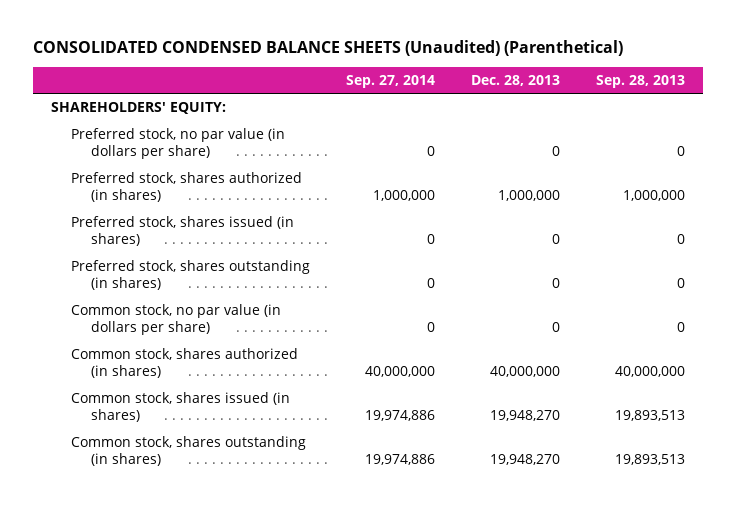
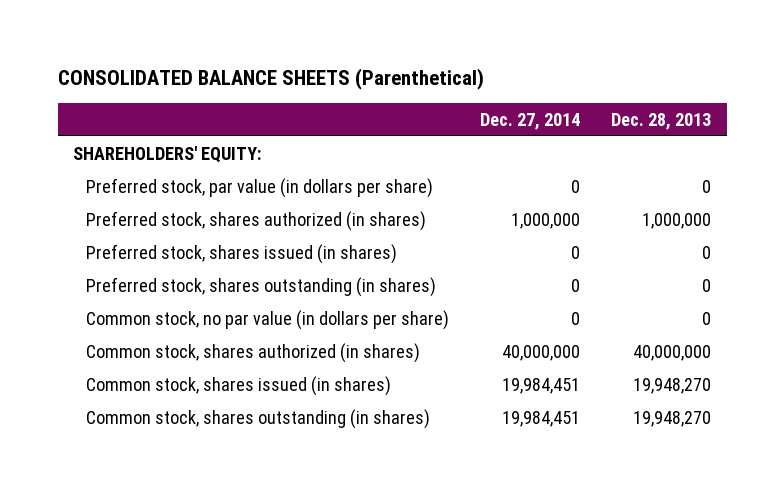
- CONSOLIDATED CONDENSED BALANCE SHEETS (Unaudited) (Parenthetical)
+ CONSOLIDATED BALANCE SHEETS (Parenthetical)
- | Sep. 27, 2014 | Dec. 28, 2013 | Sep. 28, 2013
+ | Dec. 27, 2014 | Dec. 28, 2013
- Preferred stock, no par value (in dollars per share) | 0 | 0 | 0
+ Preferred stock, par value (in dollars per share) | 0 | 0

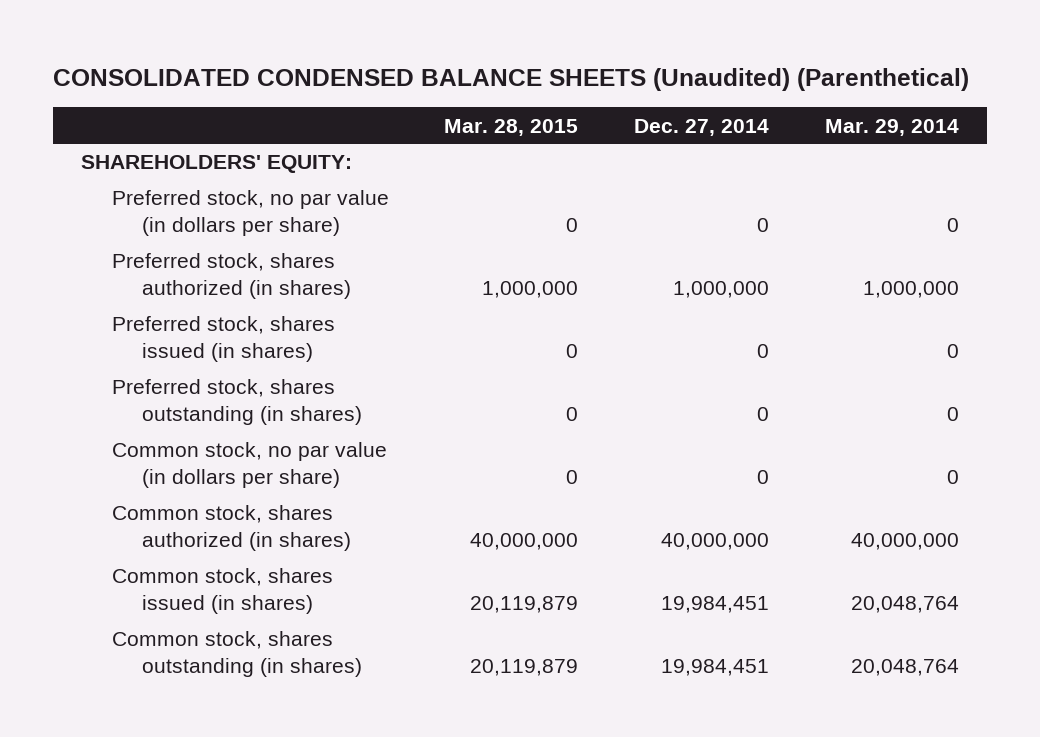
- CONSOLIDATED BALANCE SHEETS (Parenthetical)
+ CONSOLIDATED CONDENSED BALANCE SHEETS (Unaudited) (Parenthetical)
- | Dec. 27, 2014 | Dec. 28, 2013
+ | Mar. 28, 2015 | Dec. 27, 2014 | Mar. 29, 2014
- Preferred stock, par value (in dollars per share) | 0 | 0
+ Preferred stock, no par value (in dollars per share) | 0 | 0 | 0

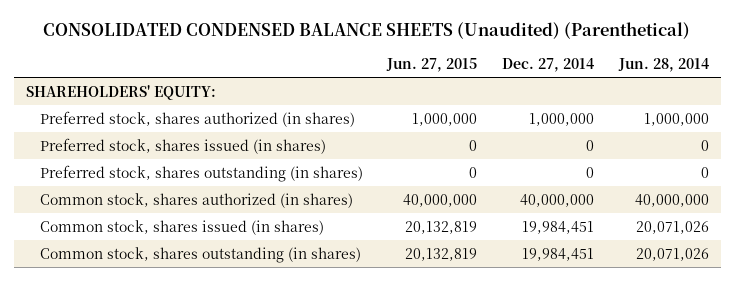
- | Mar. 28, 2015 | Dec. 27, 2014 | Mar. 29, 2014
+ | Jun. 27, 2015 | Dec. 27, 2014 | Jun. 28, 2014
- Preferred stock, no par value (in dollars per share) | 0 | 0 | 0
- Common stock, no par value (in dollars per share) | 0 | 0 | 0

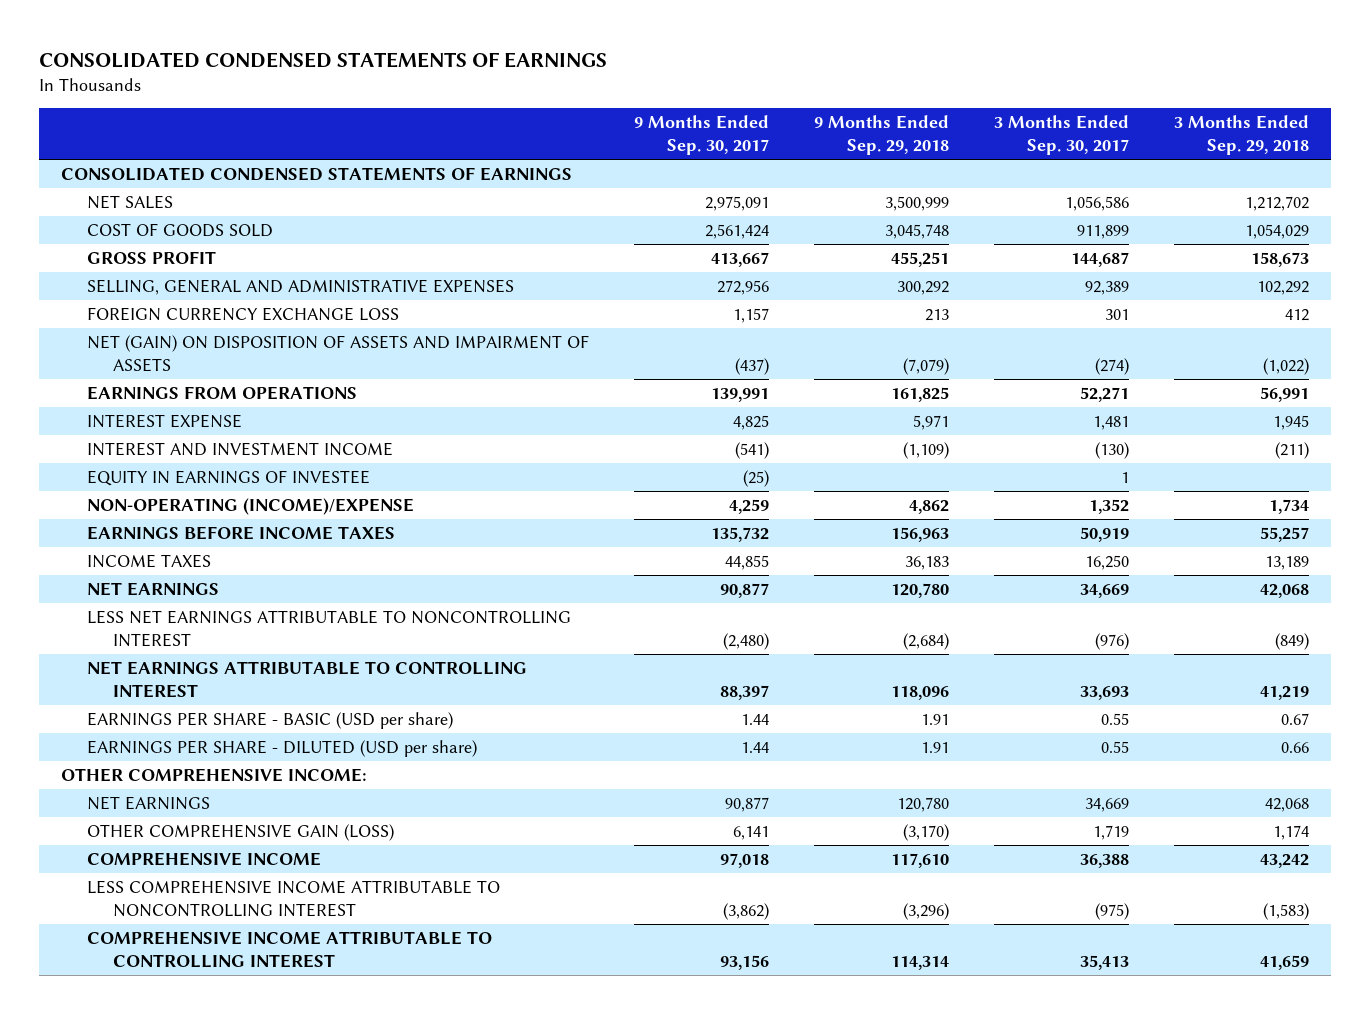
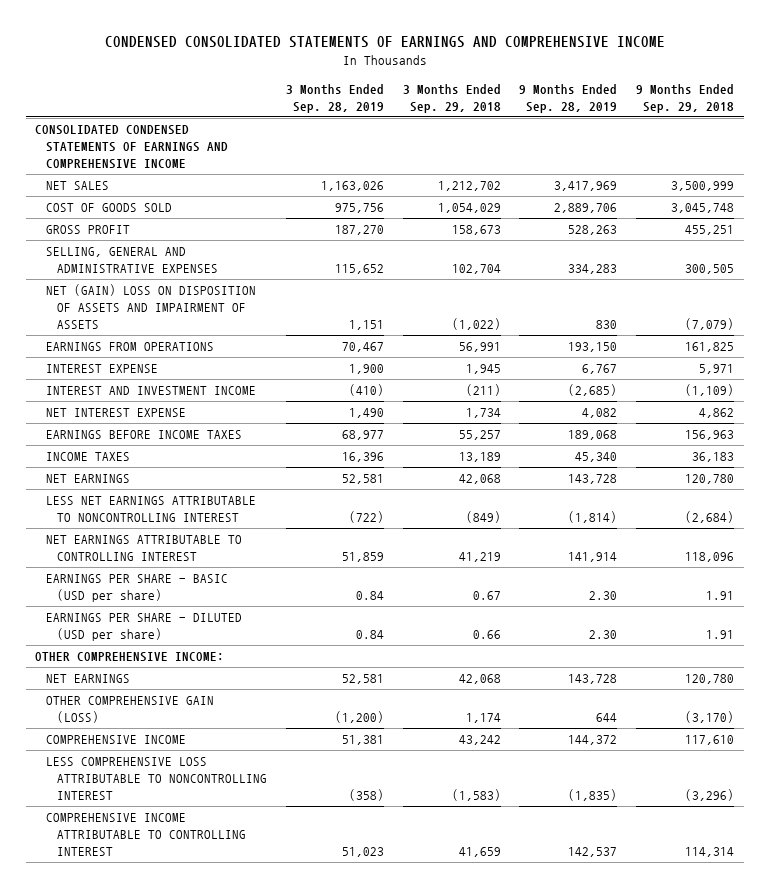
- CONSOLIDATED CONDENSED STATEMENTS OF EARNINGS
+ CONDENSED CONSOLIDATED STATEMENTS OF EARNINGS AND COMPREHENSIVE INCOME
- | 9 Months Ended Sep. 30, 2017 | 9 Months Ended Sep. 29, 2018 | 3 Months Ended Sep. 30, 2017 | 3 Months Ended Sep. 29, 2018
+ | 3 Months Ended Sep. 28, 2019 | 3 Months Ended Sep. 29, 2018 | 9 Months Ended Sep. 28, 2019 | 9 Months Ended Sep. 29, 2018
- CONSOLIDATED CONDENSED STATEMENTS OF EARNINGS
+ CONSOLIDATED CONDENSED STATEMENTS OF EARNINGS AND COMPREHENSIVE INCOME
- SELLING, GENERAL AND ADMINISTRATIVE EXPENSES | 272,956 | 300,292 | 92,389 | 102,292
- FOREIGN CURRENCY EXCHANGE LOSS | 1,157 | 213 | 301 | 412
- NET (GAIN) ON DISPOSITION OF ASSETS AND IMPAIRMENT OF ASSETS | (437) | (7,079) | (274) | (1,022)
+ SELLING, GENERAL AND ADMINISTRATIVE EXPENSES | 115,652 | 102,704 | 334,283 | 300,505
+ NET (GAIN) LOSS ON DISPOSITION OF ASSETS AND IMPAIRMENT OF ASSETS | 1,151 | (1,022) | 830 | (7,079)
- EQUITY IN EARNINGS OF INVESTEE | (25) | | 1 |
- NON-OPERATING (INCOME)/EXPENSE | 4,259 | 4,862 | 1,352 | 1,734
+ NET INTEREST EXPENSE | 1,490 | 1,734 | 4,082 | 4,862
- LESS COMPREHENSIVE INCOME ATTRIBUTABLE TO NONCONTROLLING INTEREST | (3,862) | (3,296) | (975) | (1,583)
+ LESS COMPREHENSIVE LOSS ATTRIBUTABLE TO NONCONTROLLING INTEREST | (358) | (1,583) | (1,835) | (3,296)

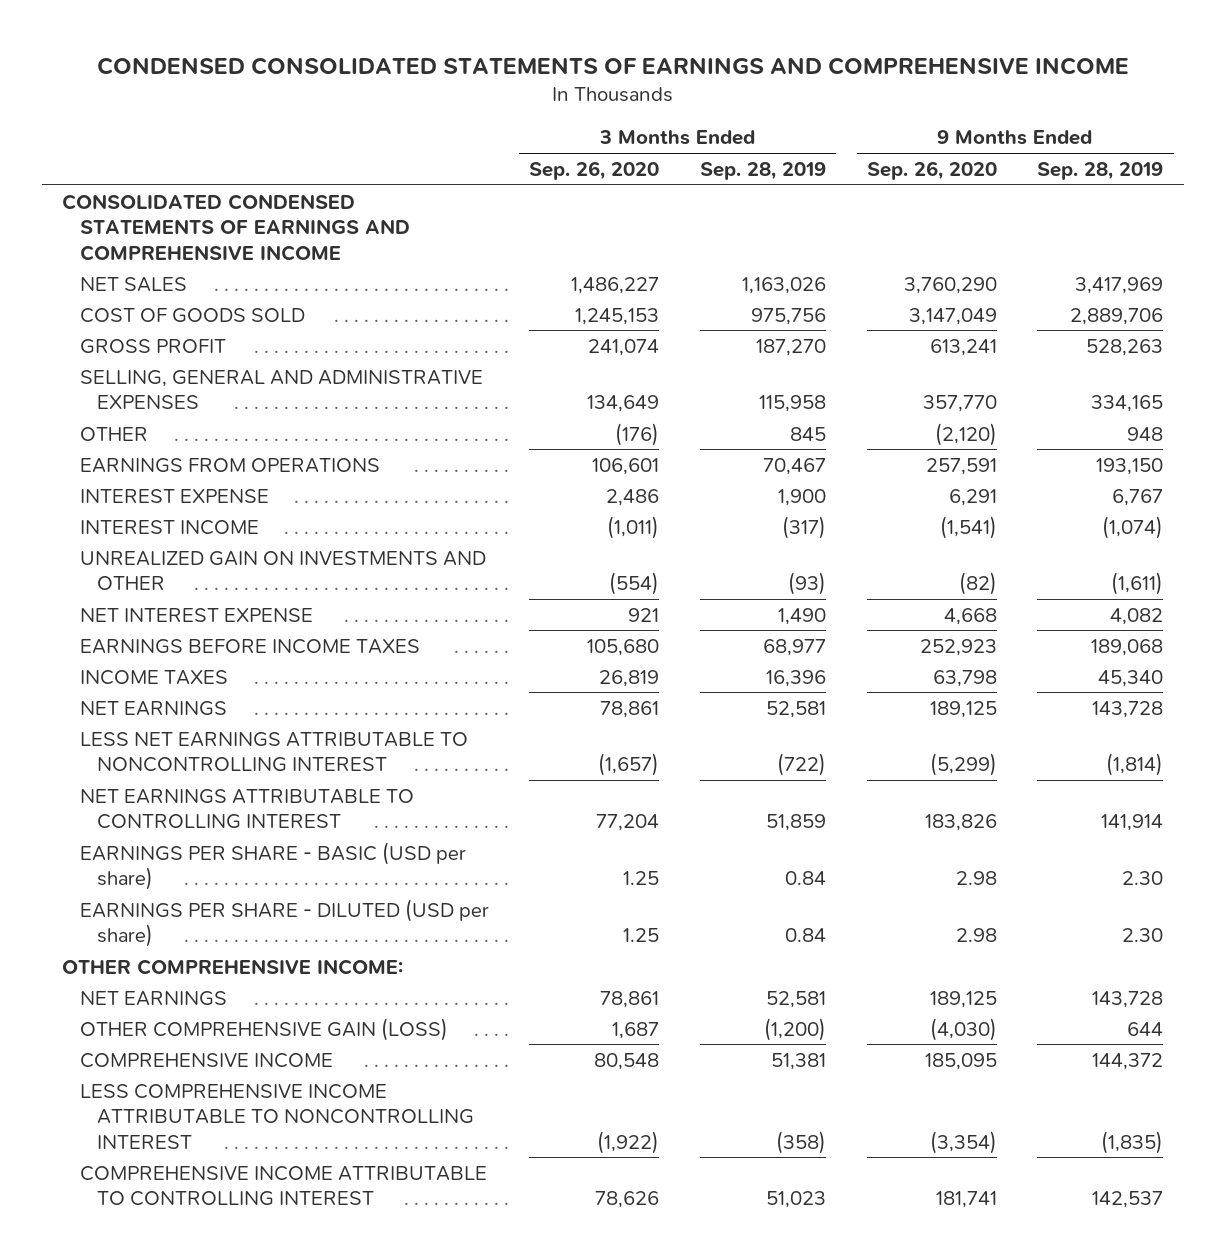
- | 3 Months Ended Sep. 28, 2019 | 3 Months Ended Sep. 29, 2018 | 9 Months Ended Sep. 28, 2019 | 9 Months Ended Sep. 29, 2018
+ | 3 Months Ended Sep. 26, 2020 | 3 Months Ended Sep. 28, 2019 | 9 Months Ended Sep. 26, 2020 | 9 Months Ended Sep. 28, 2019
- SELLING, GENERAL AND ADMINISTRATIVE EXPENSES | 115,652 | 102,704 | 334,283 | 300,505
- NET (GAIN) LOSS ON DISPOSITION OF ASSETS AND IMPAIRMENT OF ASSETS | 1,151 | (1,022) | 830 | (7,079)
+ SELLING, GENERAL AND ADMINISTRATIVE EXPENSES | 134,649 | 115,958 | 357,770 | 334,165
+ OTHER | (176) | 845 | (2,120) | 948
- INTEREST AND INVESTMENT INCOME | (410) | (211) | (2,685) | (1,109)
+ INTEREST INCOME | (1,011) | (317) | (1,541) | (1,074)
+ UNREALIZED GAIN ON INVESTMENTS AND OTHER | (554) | (93) | (82) | (1,611)
- LESS COMPREHENSIVE LOSS ATTRIBUTABLE TO NONCONTROLLING INTEREST | (358) | (1,583) | (1,835) | (3,296)
+ LESS COMPREHENSIVE INCOME ATTRIBUTABLE TO NONCONTROLLING INTEREST | (1,922) | (358) | (3,354) | (1,835)

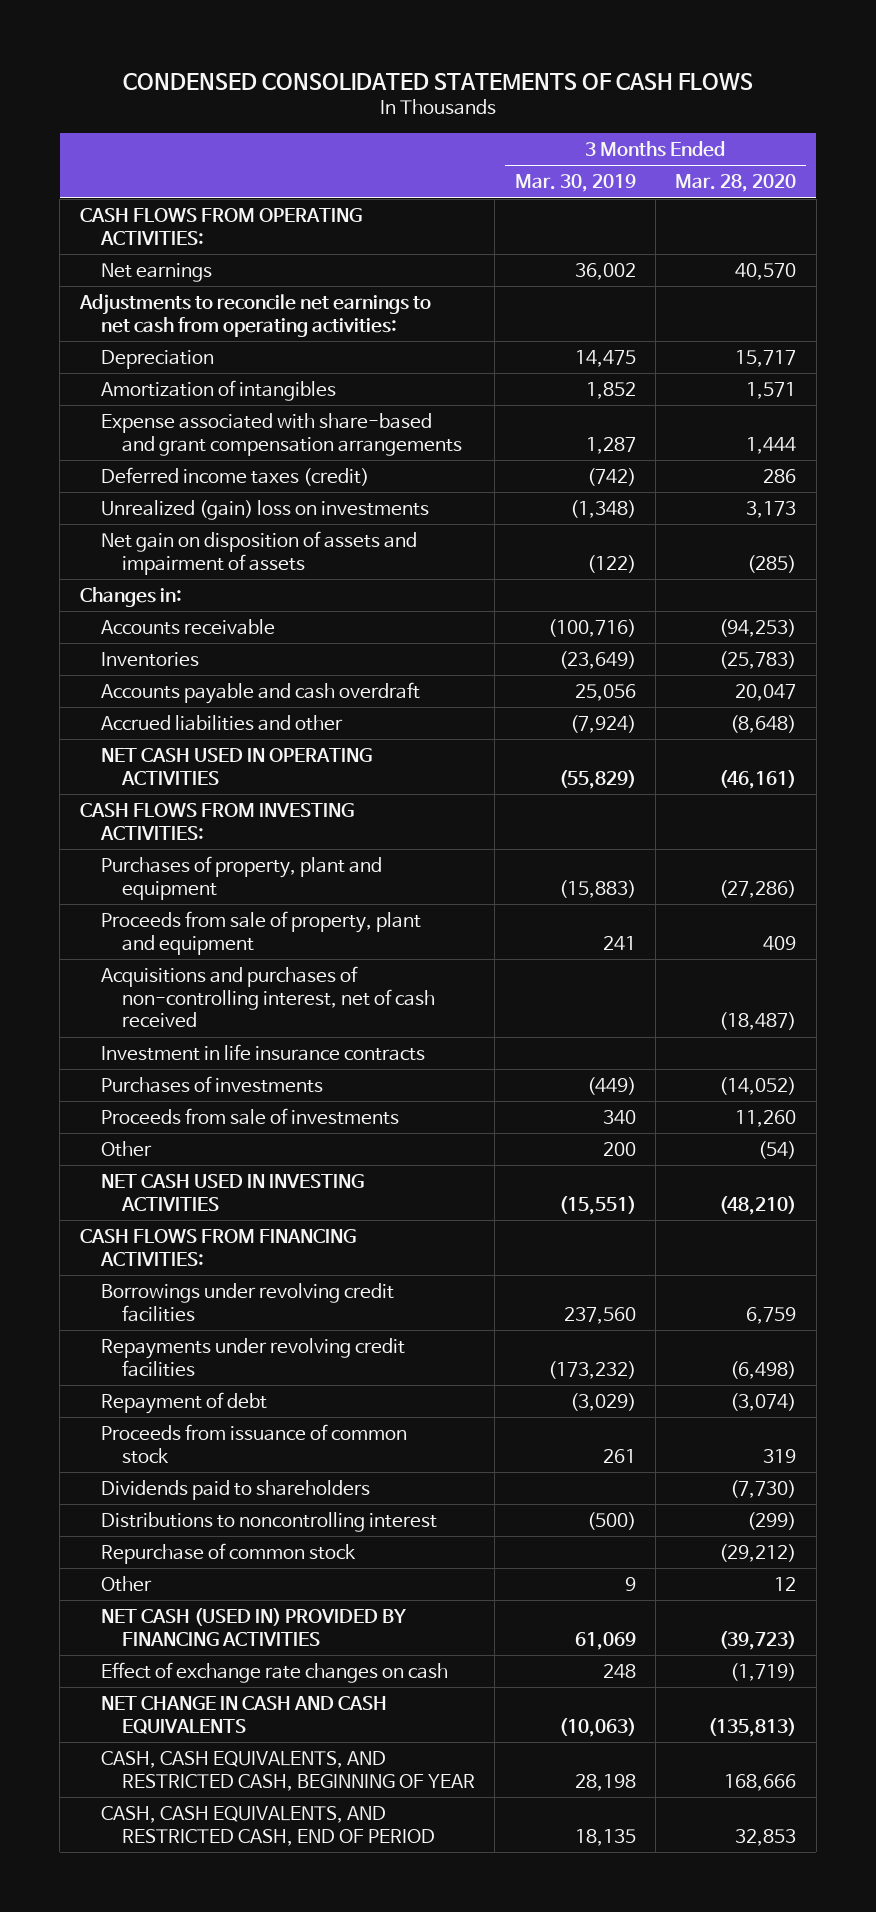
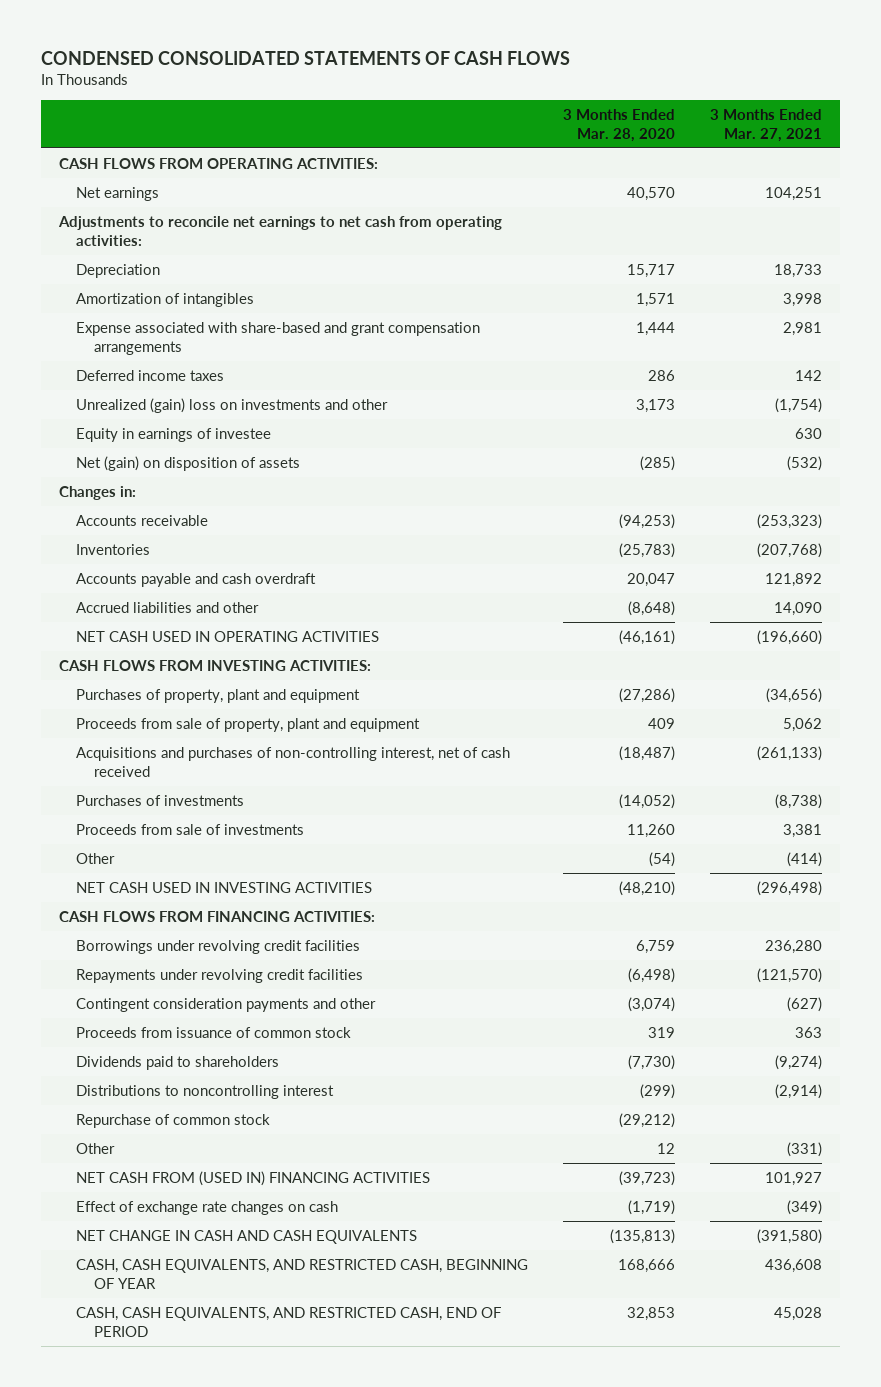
- | 3 Months Ended Mar. 30, 2019 | 3 Months Ended Mar. 28, 2020
+ | 3 Months Ended Mar. 28, 2020 | 3 Months Ended Mar. 27, 2021
- Deferred income taxes (credit) | (742) | 286
- Unrealized (gain) loss on investments | (1,348) | 3,173
- Net gain on disposition of assets and impairment of assets | (122) | (285)
+ Deferred income taxes | 286 | 142
+ Unrealized (gain) loss on investments and other | 3,173 | (1,754)
+ Equity in earnings of investee | | 630
+ Net (gain) on disposition of assets | (285) | (532)
- Investment in life insurance contracts
- Repayment of debt | (3,029) | (3,074)
+ Contingent consideration payments and other | (3,074) | (627)
- NET CASH (USED IN) PROVIDED BY FINANCING ACTIVITIES | 61,069 | (39,723)
+ NET CASH FROM (USED IN) FINANCING ACTIVITIES | (39,723) | 101,927

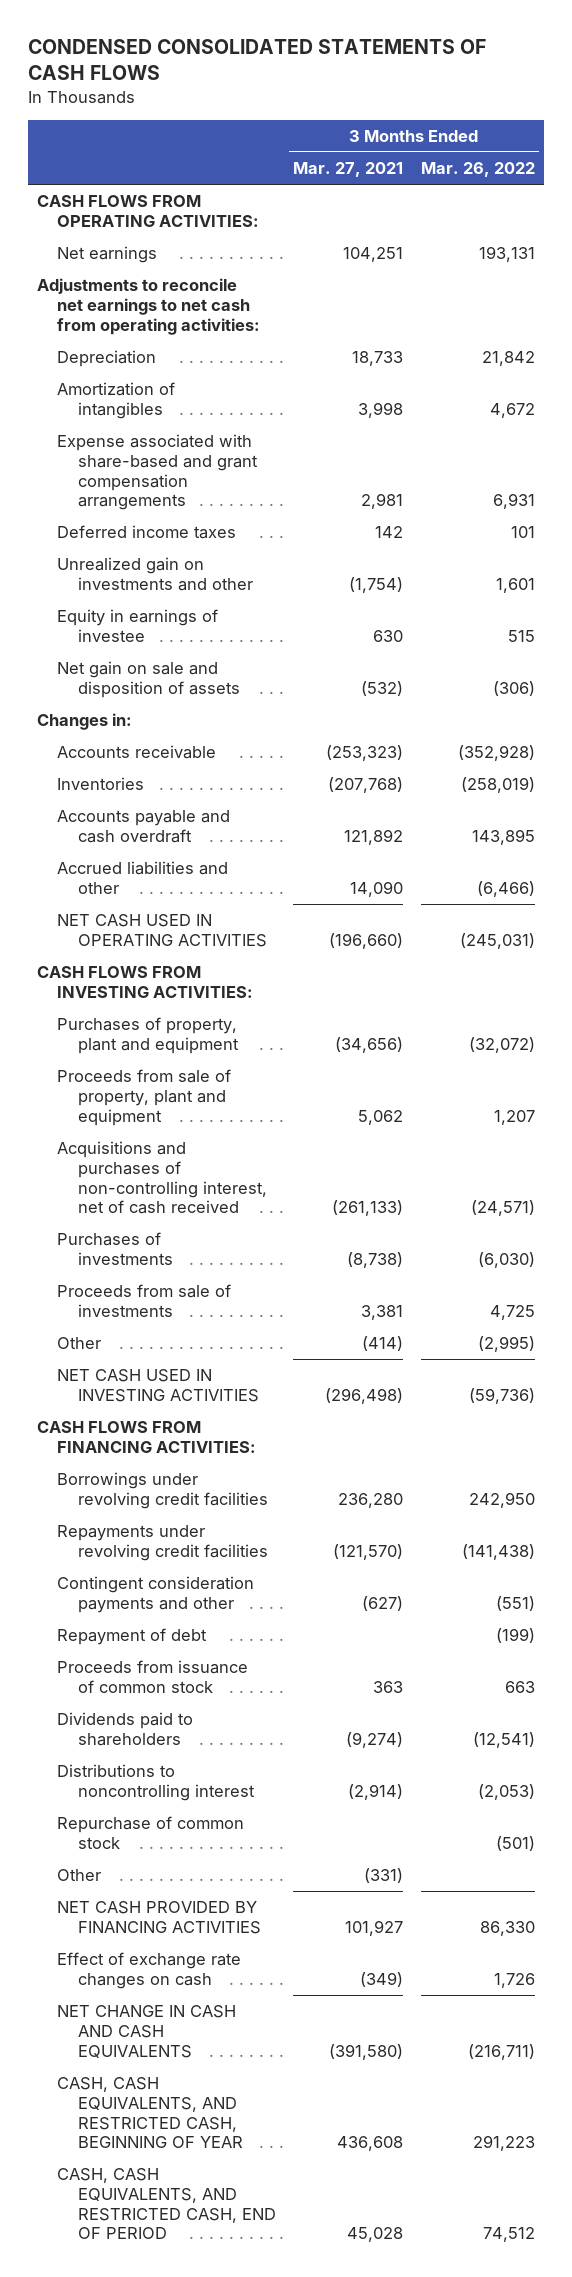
- | 3 Months Ended Mar. 28, 2020 | 3 Months Ended Mar. 27, 2021
+ | 3 Months Ended Mar. 27, 2021 | 3 Months Ended Mar. 26, 2022
- Unrealized (gain) loss on investments and other | 3,173 | (1,754)
+ Unrealized gain on investments and other | (1,754) | 1,601
- Net (gain) on disposition of assets | (285) | (532)
+ Net gain on sale and disposition of assets | (532) | (306)
+ Repayment of debt | | (199)
- NET CASH FROM (USED IN) FINANCING ACTIVITIES | (39,723) | 101,927
+ NET CASH PROVIDED BY FINANCING ACTIVITIES | 101,927 | 86,330

